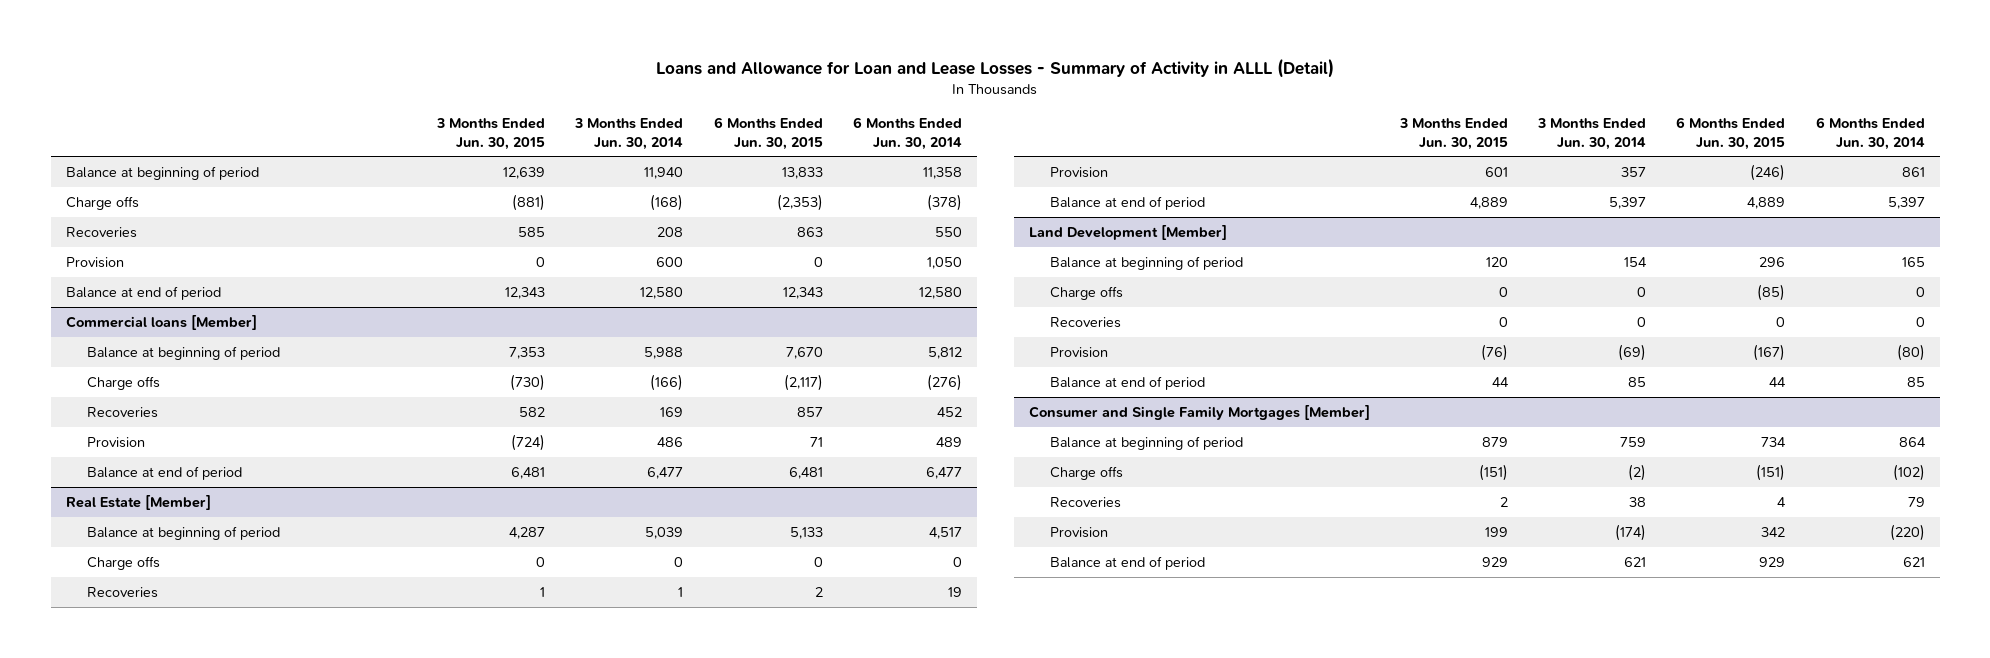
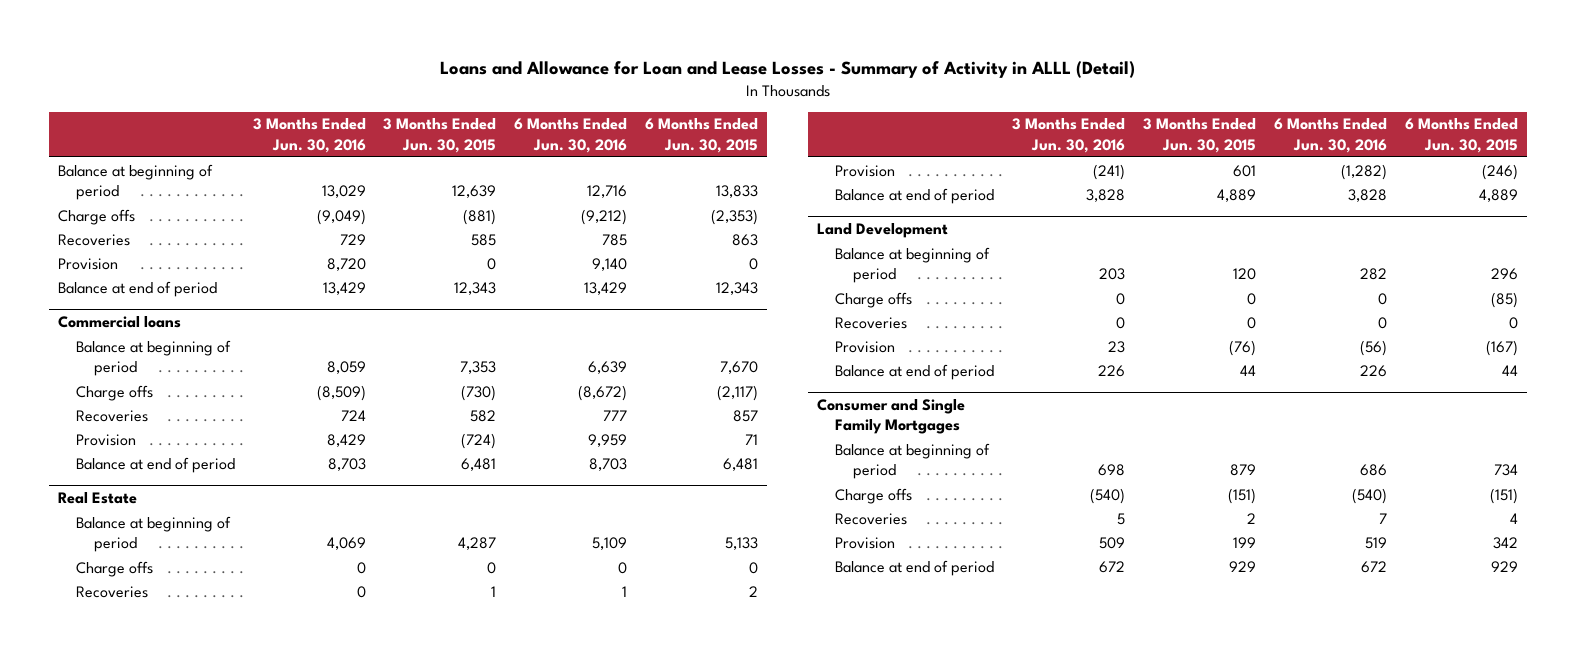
- | 3 Months Ended Jun. 30, 2015 | 3 Months Ended Jun. 30, 2014 | 6 Months Ended Jun. 30, 2015 | 6 Months Ended Jun. 30, 2014
+ | 3 Months Ended Jun. 30, 2016 | 3 Months Ended Jun. 30, 2015 | 6 Months Ended Jun. 30, 2016 | 6 Months Ended Jun. 30, 2015
- Commercial loans [Member]
+ Commercial loans
- Real Estate [Member]
+ Real Estate
- Land Development [Member]
+ Land Development
- Consumer and Single Family Mortgages [Member]
+ Consumer and Single Family Mortgages

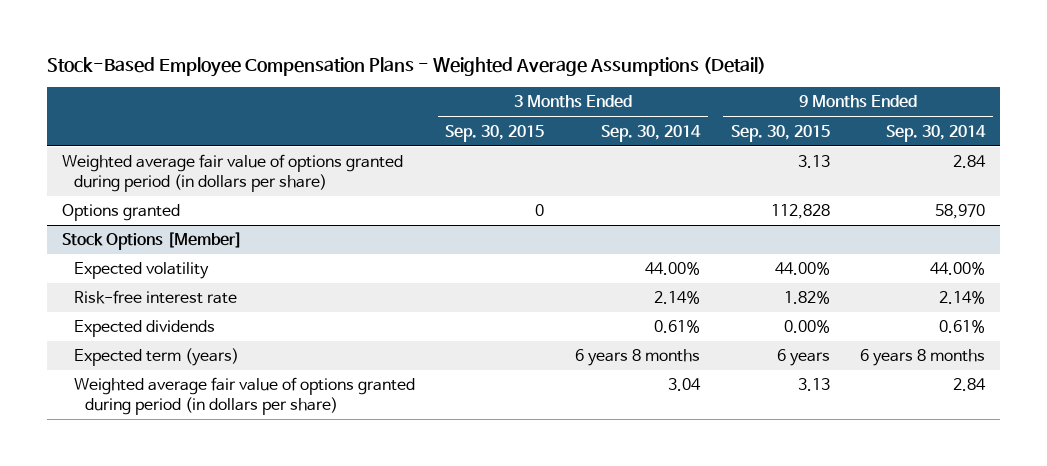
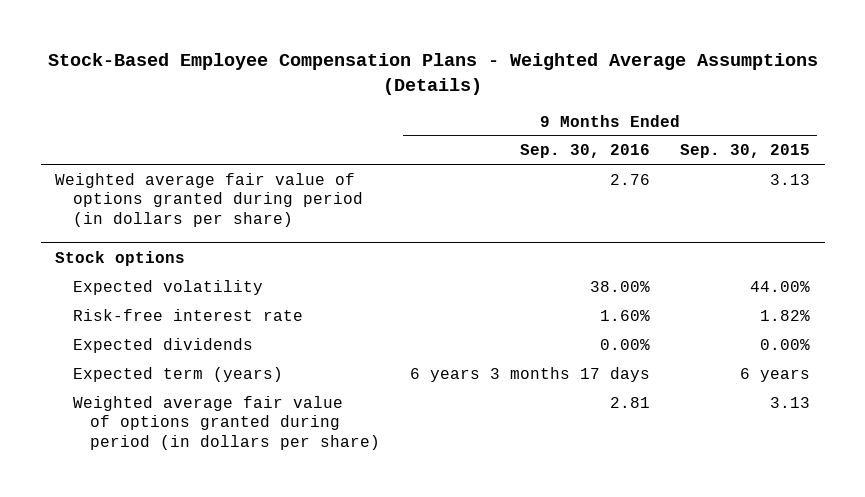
- Stock-Based Employee Compensation Plans - Weighted Average Assumptions (Detail)
+ Stock-Based Employee Compensation Plans - Weighted Average Assumptions (Details)
- | 3 Months Ended Sep. 30, 2015 | 3 Months Ended Sep. 30, 2014 | 9 Months Ended Sep. 30, 2015 | 9 Months Ended Sep. 30, 2014
+ | 9 Months Ended Sep. 30, 2016 | 9 Months Ended Sep. 30, 2015
- Options granted | 0 | | 112,828 | 58,970
- Stock Options [Member]
+ Stock options

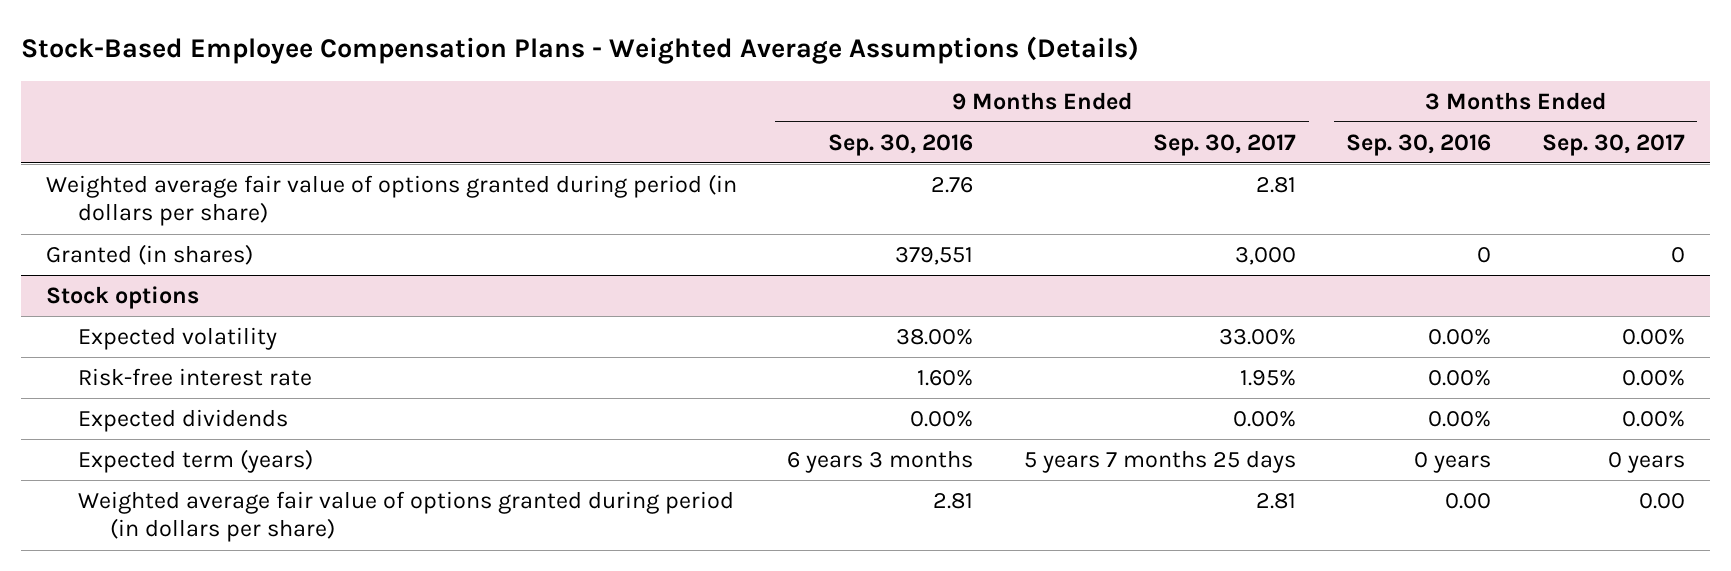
- | 9 Months Ended Sep. 30, 2016 | 9 Months Ended Sep. 30, 2015
+ | 9 Months Ended Sep. 30, 2016 | 9 Months Ended Sep. 30, 2017 | 3 Months Ended Sep. 30, 2016 | 3 Months Ended Sep. 30, 2017
+ Granted (in shares) | 379,551 | 3,000 | 0 | 0
@ Stock options
- Expected term (years) | 6 years 3 months 17 days | 6 years
+ Expected term (years) | 6 years 3 months | 5 years 7 months 25 days | 0 years | 0 years

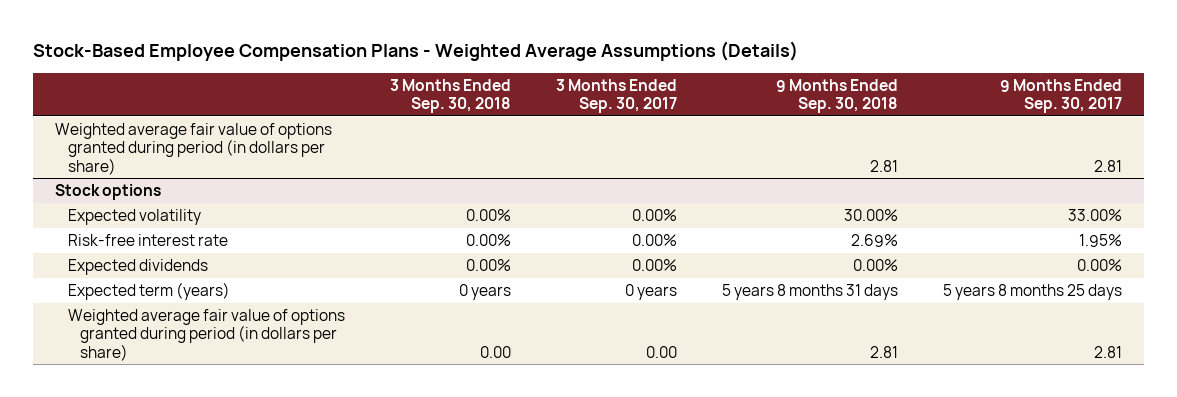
- | 9 Months Ended Sep. 30, 2016 | 9 Months Ended Sep. 30, 2017 | 3 Months Ended Sep. 30, 2016 | 3 Months Ended Sep. 30, 2017
+ | 3 Months Ended Sep. 30, 2018 | 3 Months Ended Sep. 30, 2017 | 9 Months Ended Sep. 30, 2018 | 9 Months Ended Sep. 30, 2017
- Granted (in shares) | 379,551 | 3,000 | 0 | 0
@ Stock options
- Expected term (years) | 6 years 3 months | 5 years 7 months 25 days | 0 years | 0 years
+ Expected term (years) | 0 years | 0 years | 5 years 8 months 31 days | 5 years 8 months 25 days

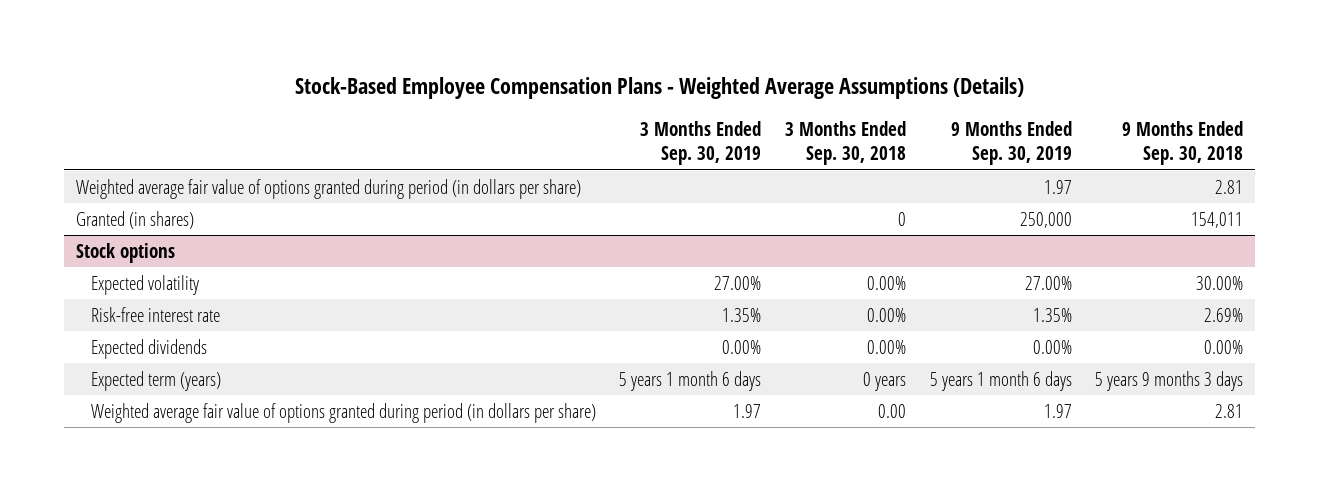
- | 3 Months Ended Sep. 30, 2018 | 3 Months Ended Sep. 30, 2017 | 9 Months Ended Sep. 30, 2018 | 9 Months Ended Sep. 30, 2017
+ | 3 Months Ended Sep. 30, 2019 | 3 Months Ended Sep. 30, 2018 | 9 Months Ended Sep. 30, 2019 | 9 Months Ended Sep. 30, 2018
+ Granted (in shares) | | 0 | 250,000 | 154,011
@ Stock options
- Expected term (years) | 0 years | 0 years | 5 years 8 months 31 days | 5 years 8 months 25 days
+ Expected term (years) | 5 years 1 month 6 days | 0 years | 5 years 1 month 6 days | 5 years 9 months 3 days

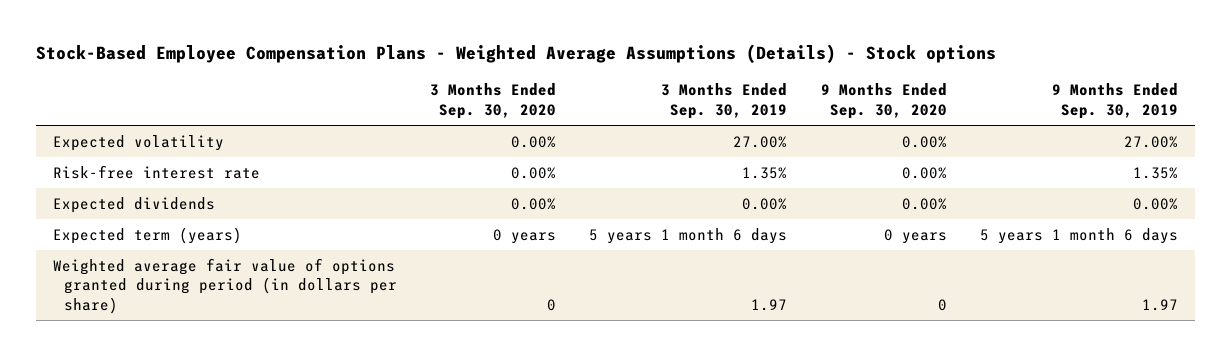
- Stock-Based Employee Compensation Plans - Weighted Average Assumptions (Details)
+ Stock-Based Employee Compensation Plans - Weighted Average Assumptions (Details) - Stock options
- | 3 Months Ended Sep. 30, 2019 | 3 Months Ended Sep. 30, 2018 | 9 Months Ended Sep. 30, 2019 | 9 Months Ended Sep. 30, 2018
+ | 3 Months Ended Sep. 30, 2020 | 3 Months Ended Sep. 30, 2019 | 9 Months Ended Sep. 30, 2020 | 9 Months Ended Sep. 30, 2019
- Weighted average fair value of options granted during period (in dollars per share) | | | 1.97 | 2.81
- Granted (in shares) | | 0 | 250,000 | 154,011
- Stock options

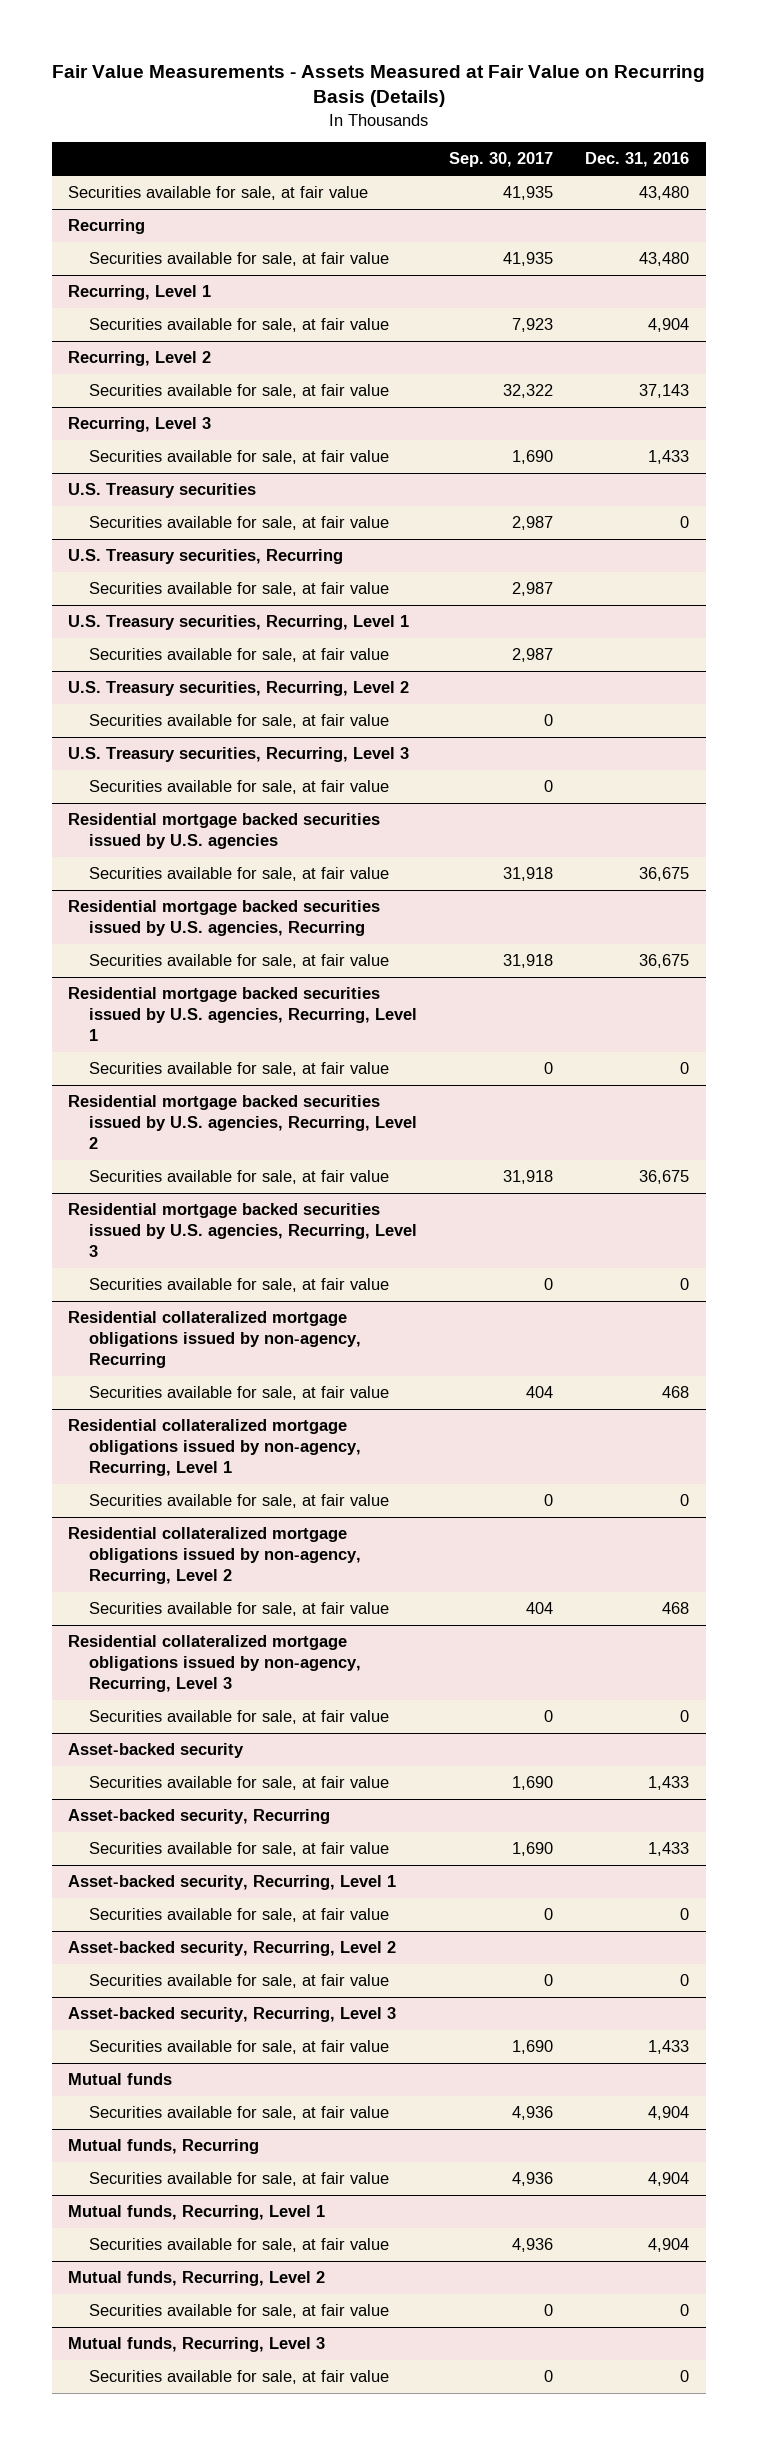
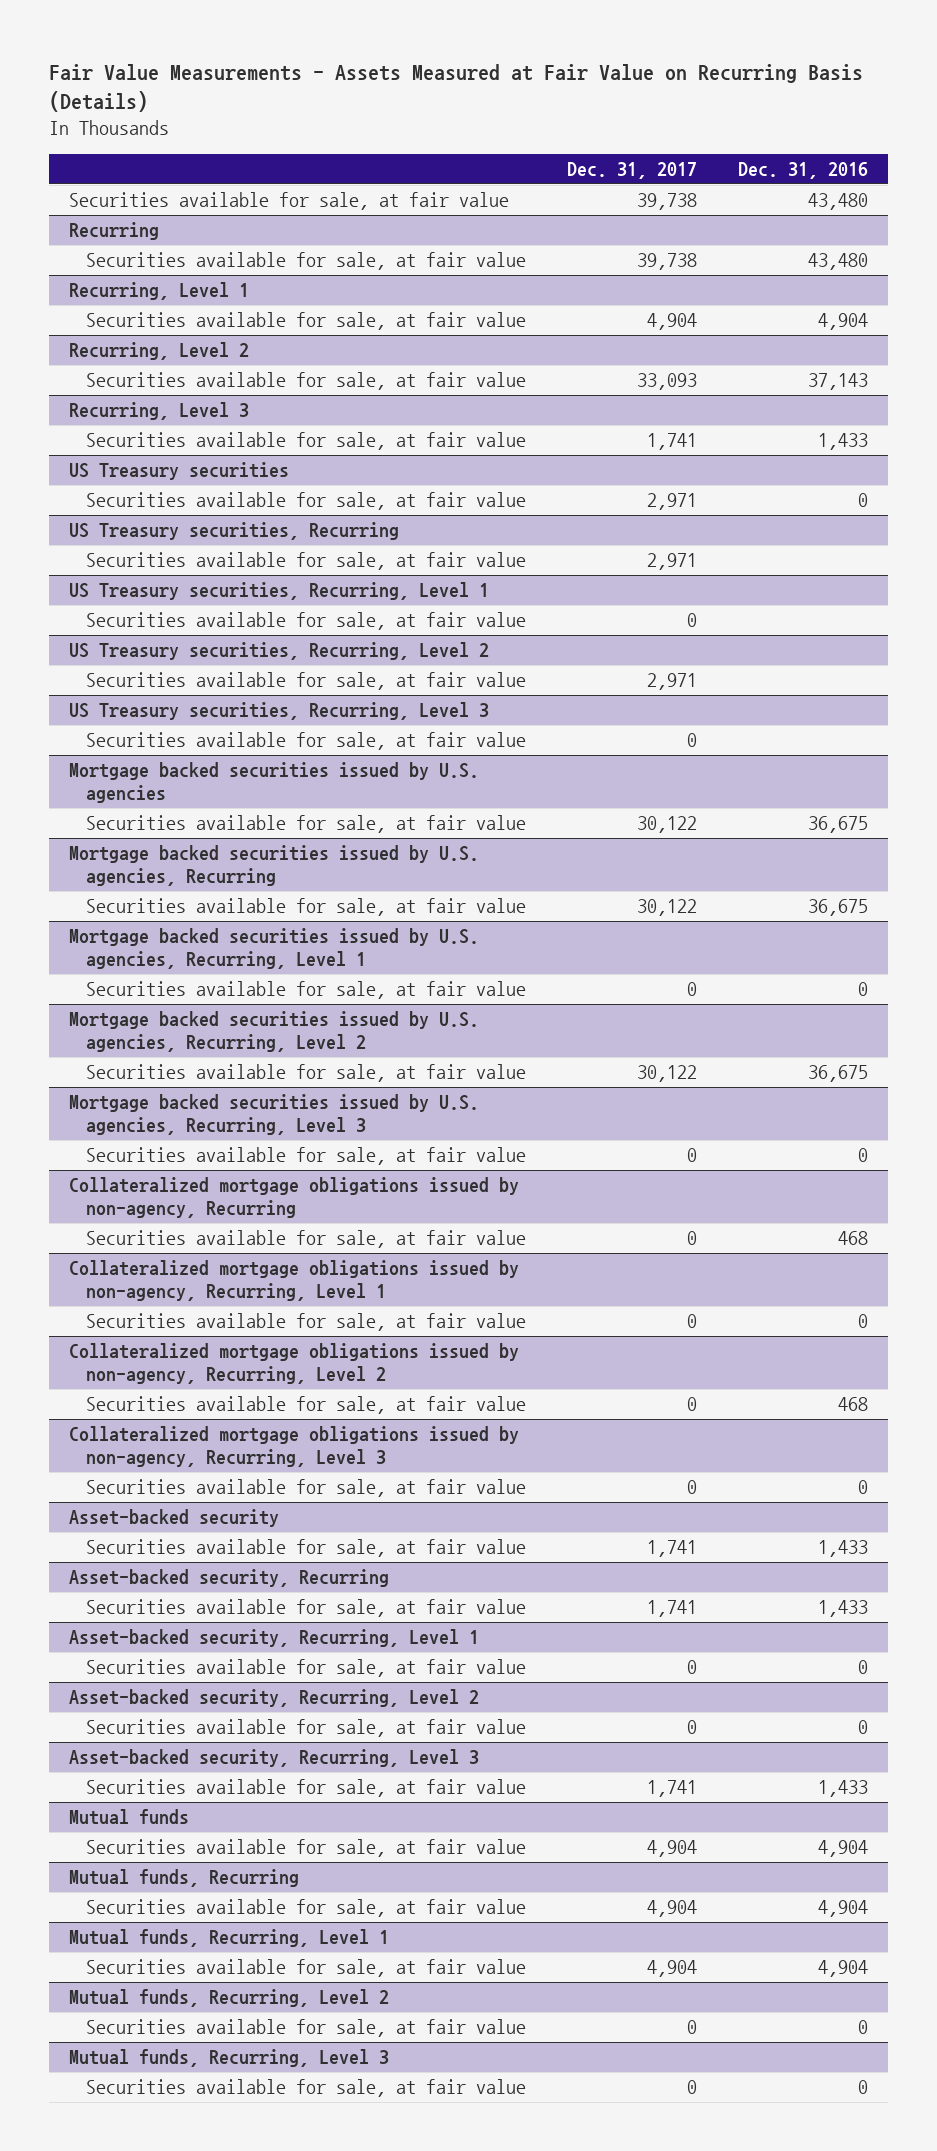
- | Sep. 30, 2017 | Dec. 31, 2016
+ | Dec. 31, 2017 | Dec. 31, 2016
- U.S. Treasury securities
+ US Treasury securities
- U.S. Treasury securities, Recurring
+ US Treasury securities, Recurring
- U.S. Treasury securities, Recurring, Level 1
+ US Treasury securities, Recurring, Level 1
- U.S. Treasury securities, Recurring, Level 2
+ US Treasury securities, Recurring, Level 2
- U.S. Treasury securities, Recurring, Level 3
+ US Treasury securities, Recurring, Level 3
- Residential mortgage backed securities issued by U.S. agencies
+ Mortgage backed securities issued by U.S. agencies
- Residential mortgage backed securities issued by U.S. agencies, Recurring
+ Mortgage backed securities issued by U.S. agencies, Recurring
- Residential mortgage backed securities issued by U.S. agencies, Recurring, Level 1
+ Mortgage backed securities issued by U.S. agencies, Recurring, Level 1
- Residential mortgage backed securities issued by U.S. agencies, Recurring, Level 2
+ Mortgage backed securities issued by U.S. agencies, Recurring, Level 2
- Residential mortgage backed securities issued by U.S. agencies, Recurring, Level 3
+ Mortgage backed securities issued by U.S. agencies, Recurring, Level 3
- Residential collateralized mortgage obligations issued by non-agency, Recurring
+ Collateralized mortgage obligations issued by non-agency, Recurring
- Residential collateralized mortgage obligations issued by non-agency, Recurring, Level 1
+ Collateralized mortgage obligations issued by non-agency, Recurring, Level 1
- Residential collateralized mortgage obligations issued by non-agency, Recurring, Level 2
+ Collateralized mortgage obligations issued by non-agency, Recurring, Level 2
- Residential collateralized mortgage obligations issued by non-agency, Recurring, Level 3
+ Collateralized mortgage obligations issued by non-agency, Recurring, Level 3

